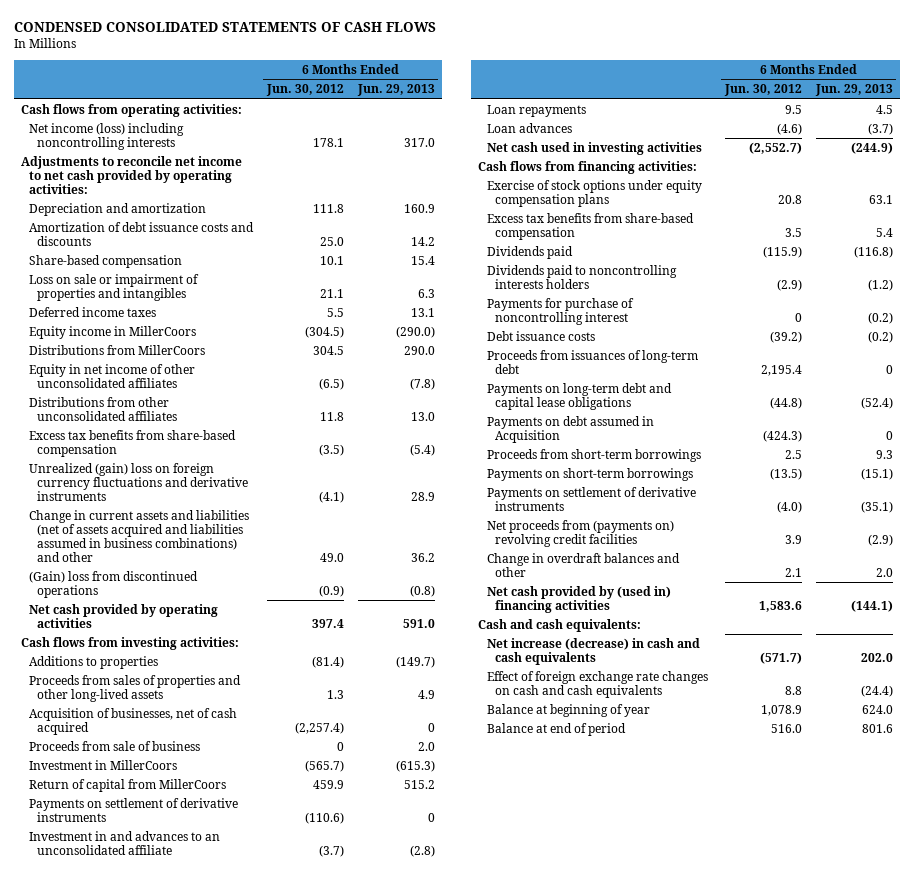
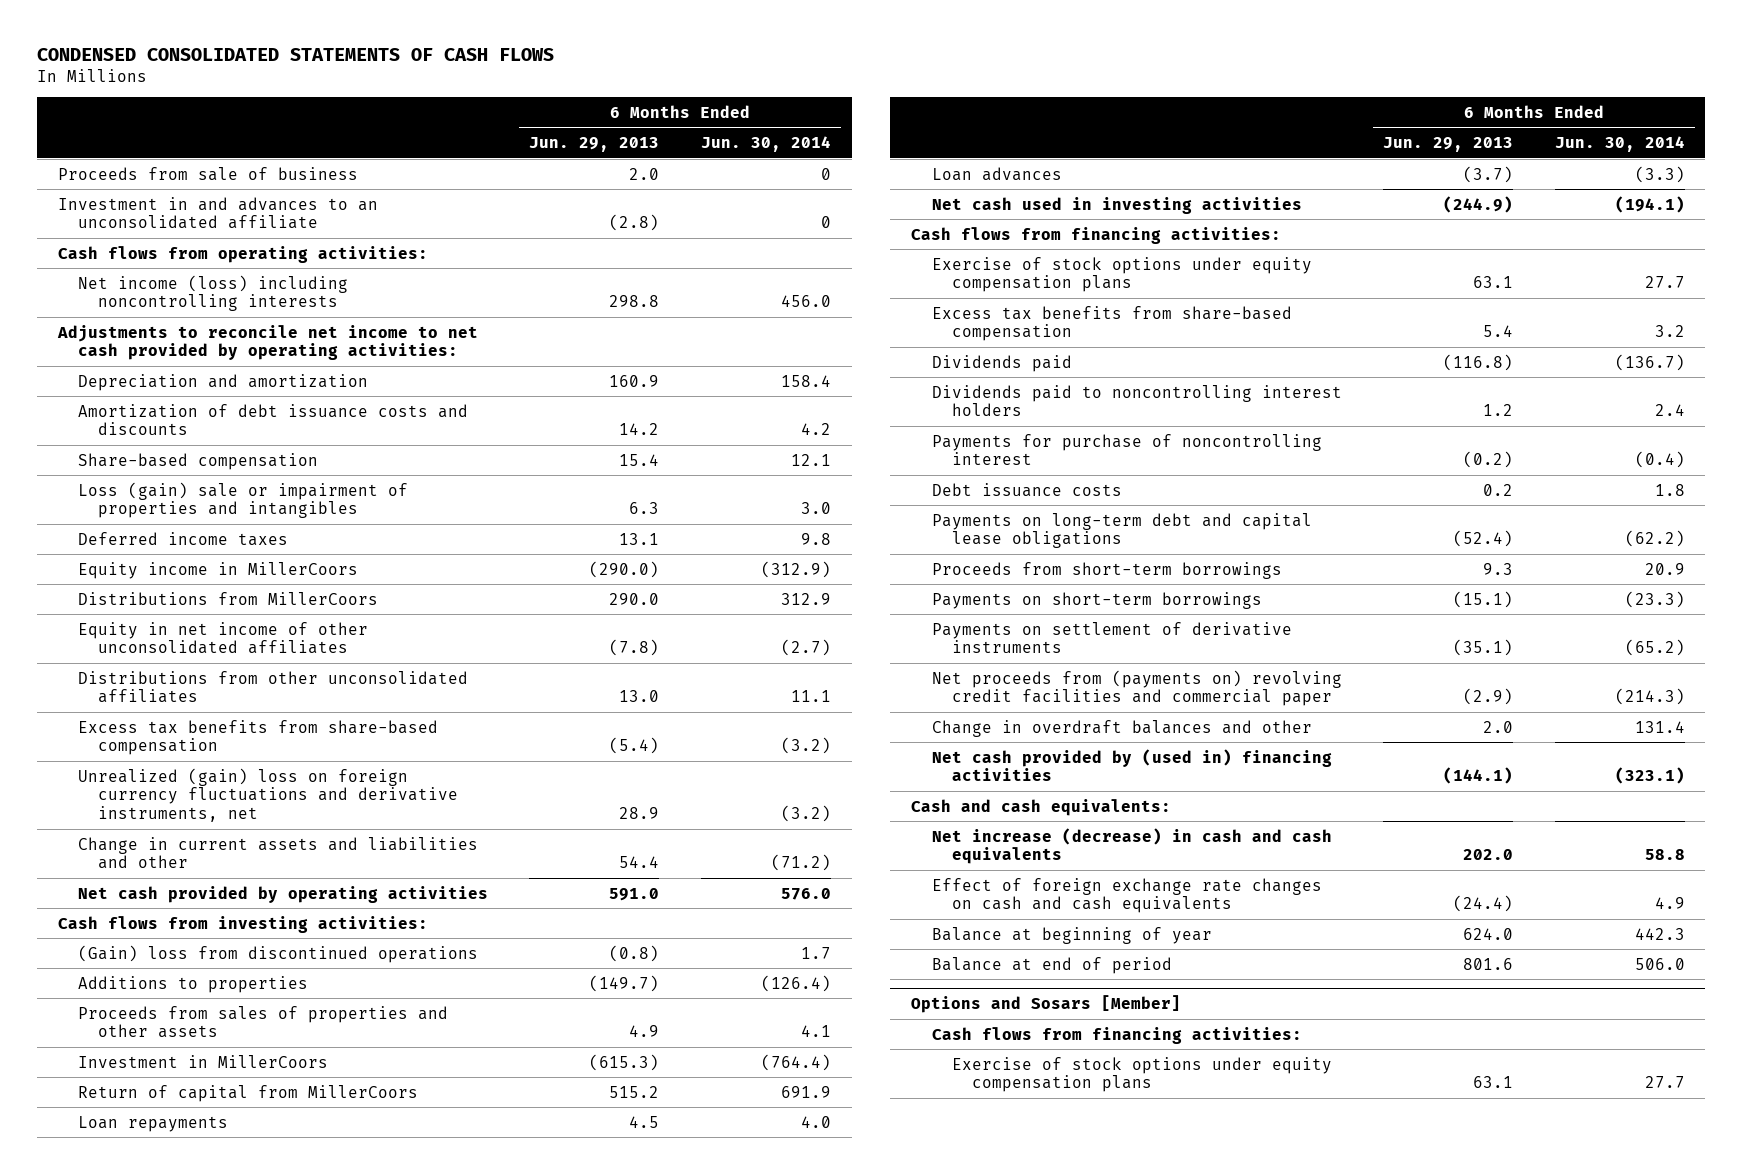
- | 6 Months Ended Jun. 30, 2012 | 6 Months Ended Jun. 29, 2013
+ | 6 Months Ended Jun. 29, 2013 | 6 Months Ended Jun. 30, 2014
moved up: Proceeds from sale of business | 2.0 | 0
moved up: Investment in and advances to an unconsolidated affiliate | (2.8) | 0
- Net income (loss) including noncontrolling interests | 178.1 | 317.0
+ Net income (loss) including noncontrolling interests | 298.8 | 456.0
- Loss on sale or impairment of properties and intangibles | 21.1 | 6.3
+ Loss (gain) sale or impairment of properties and intangibles | 6.3 | 3.0
- Unrealized (gain) loss on foreign currency fluctuations and derivative instruments | (4.1) | 28.9
- Change in current assets and liabilities (net of assets acquired and liabilities assumed in business combinations) and other | 49.0 | 36.2
+ Unrealized (gain) loss on foreign currency fluctuations and derivative instruments, net | 28.9 | (3.2)
+ Change in current assets and liabilities and other | 54.4 | (71.2)
moved down: (Gain) loss from discontinued operations | (0.8) | 1.7
- Proceeds from sales of properties and other long-lived assets | 1.3 | 4.9
- Acquisition of businesses, net of cash acquired | (2,257.4) | 0
+ Proceeds from sales of properties and other assets | 4.9 | 4.1
- Payments on settlement of derivative instruments | (110.6) | 0
- Dividends paid to noncontrolling interests holders | (2.9) | (1.2)
+ Dividends paid to noncontrolling interest holders | 1.2 | 2.4
- Debt issuance costs | (39.2) | (0.2)
- Proceeds from issuances of long-term debt | 2,195.4 | 0
+ Debt issuance costs | 0.2 | 1.8
- Payments on debt assumed in Acquisition | (424.3) | 0
- Net proceeds from (payments on) revolving credit facilities | 3.9 | (2.9)
+ Net proceeds from (payments on) revolving credit facilities and commercial paper | (2.9) | (214.3)
+ Options and Sosars [Member]
+ Cash flows from financing activities:
+ Exercise of stock options under equity compensation plans | 63.1 | 27.7

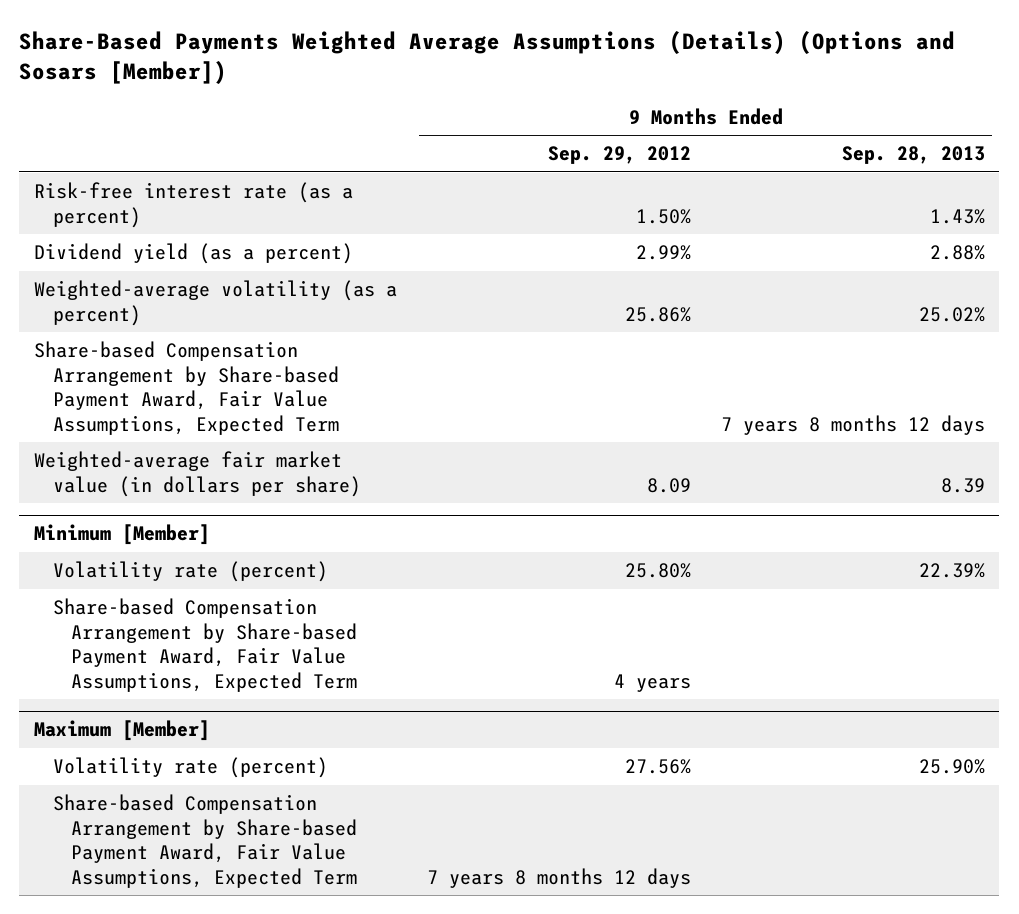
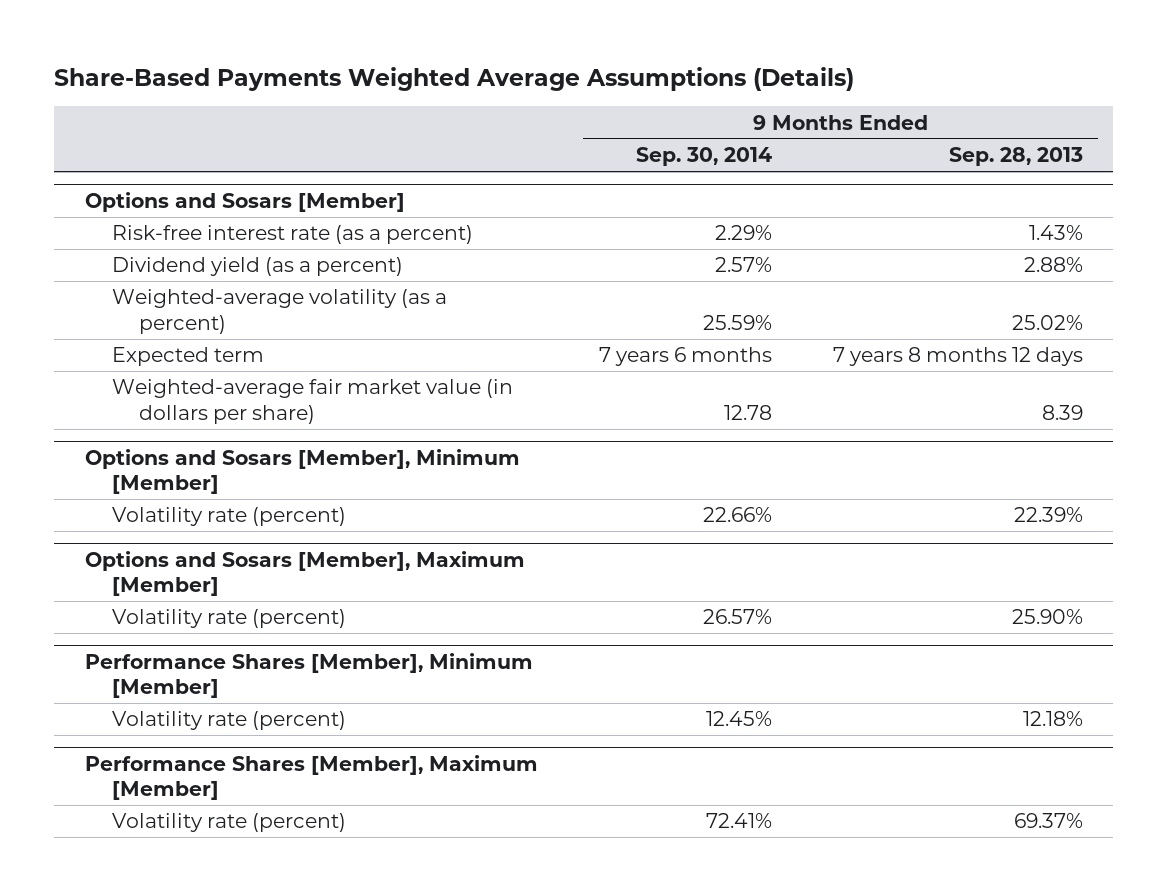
- Share-Based Payments Weighted Average Assumptions (Details) (Options and Sosars [Member])
+ Share-Based Payments Weighted Average Assumptions (Details)
- | 9 Months Ended Sep. 29, 2012 | 9 Months Ended Sep. 28, 2013
+ | 9 Months Ended Sep. 30, 2014 | 9 Months Ended Sep. 28, 2013
+ Options and Sosars [Member]
- Share-based Compensation Arrangement by Share-based Payment Award, Fair Value Assumptions, Expected Term | | 7 years 8 months 12 days
+ Expected term | 7 years 6 months | 7 years 8 months 12 days
- Minimum [Member]
+ Options and Sosars [Member], Minimum [Member]
- Share-based Compensation Arrangement by Share-based Payment Award, Fair Value Assumptions, Expected Term | 4 years |
- Maximum [Member]
+ Options and Sosars [Member], Maximum [Member]
- Share-based Compensation Arrangement by Share-based Payment Award, Fair Value Assumptions, Expected Term | 7 years 8 months 12 days |
+ Performance Shares [Member], Minimum [Member]
+ Volatility rate (percent) | 12.45% | 12.18%
+ Performance Shares [Member], Maximum [Member]
+ Volatility rate (percent) | 72.41% | 69.37%

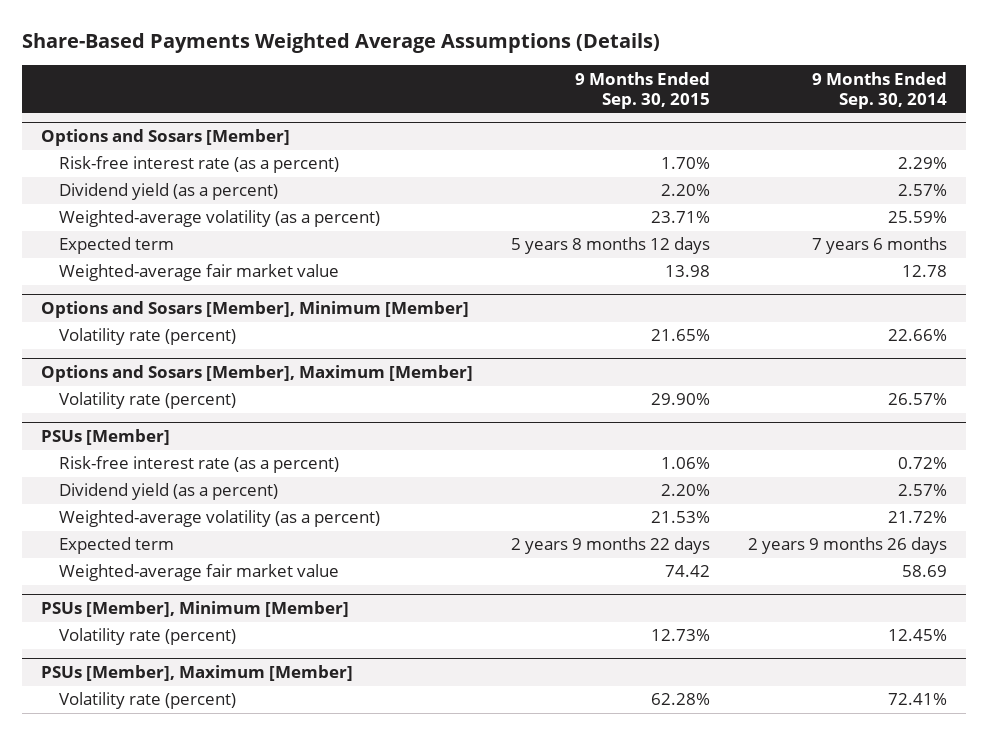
- | 9 Months Ended Sep. 30, 2014 | 9 Months Ended Sep. 28, 2013
+ | 9 Months Ended Sep. 30, 2015 | 9 Months Ended Sep. 30, 2014
@ Options and Sosars [Member]
- Weighted-average fair market value (in dollars per share) | 12.78 | 8.39
+ Weighted-average fair market value | 13.98 | 12.78
- Performance Shares [Member], Minimum [Member]
+ PSUs [Member]
+ Risk-free interest rate (as a percent) | 1.06% | 0.72%
+ Dividend yield (as a percent) | 2.20% | 2.57%
+ Weighted-average volatility (as a percent) | 21.53% | 21.72%
+ Expected term | 2 years 9 months 22 days | 2 years 9 months 26 days
+ Weighted-average fair market value | 74.42 | 58.69
+ PSUs [Member], Minimum [Member]
- Performance Shares [Member], Maximum [Member]
+ PSUs [Member], Maximum [Member]

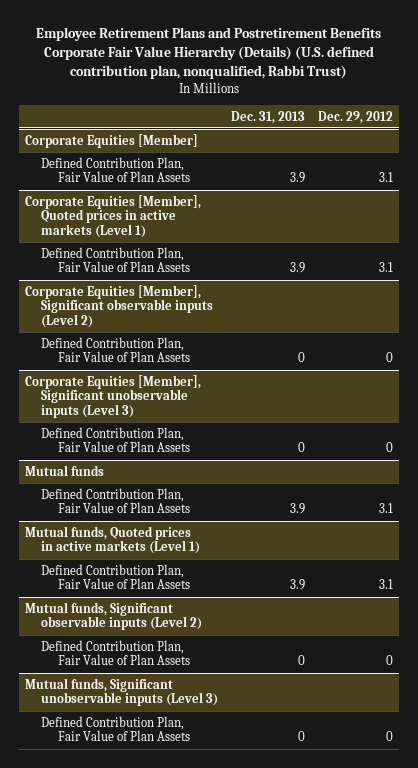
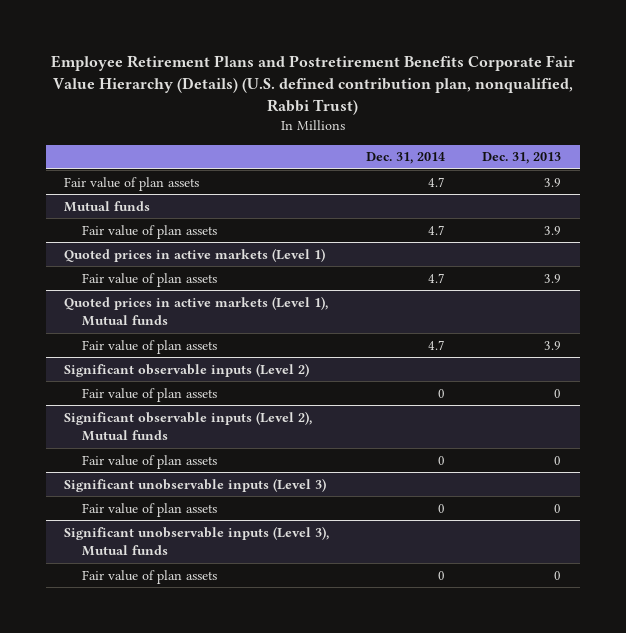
- | Dec. 31, 2013 | Dec. 29, 2012
+ | Dec. 31, 2014 | Dec. 31, 2013
- Corporate Equities [Member]
- Defined Contribution Plan, Fair Value of Plan Assets | 3.9 | 3.1
- Corporate Equities [Member], Quoted prices in active markets (Level 1)
- Defined Contribution Plan, Fair Value of Plan Assets | 3.9 | 3.1
- Corporate Equities [Member], Significant observable inputs (Level 2)
- Defined Contribution Plan, Fair Value of Plan Assets | 0 | 0
- Corporate Equities [Member], Significant unobservable inputs (Level 3)
- Defined Contribution Plan, Fair Value of Plan Assets | 0 | 0
+ Fair value of plan assets | 4.7 | 3.9
@ Mutual funds
- Defined Contribution Plan, Fair Value of Plan Assets | 3.9 | 3.1
- Mutual funds, Quoted prices in active markets (Level 1)
- Defined Contribution Plan, Fair Value of Plan Assets | 3.9 | 3.1
- Mutual funds, Significant observable inputs (Level 2)
- Defined Contribution Plan, Fair Value of Plan Assets | 0 | 0
- Mutual funds, Significant unobservable inputs (Level 3)
- Defined Contribution Plan, Fair Value of Plan Assets | 0 | 0
@ Mutual funds
+ Fair value of plan assets | 4.7 | 3.9
+ Quoted prices in active markets (Level 1)
+ Fair value of plan assets | 4.7 | 3.9
+ Quoted prices in active markets (Level 1), Mutual funds
+ Fair value of plan assets | 4.7 | 3.9
+ Significant observable inputs (Level 2)
+ Fair value of plan assets | 0 | 0
+ Significant observable inputs (Level 2), Mutual funds
+ Fair value of plan assets | 0 | 0
+ Significant unobservable inputs (Level 3)
+ Fair value of plan assets | 0 | 0
+ Significant unobservable inputs (Level 3), Mutual funds
+ Fair value of plan assets | 0 | 0

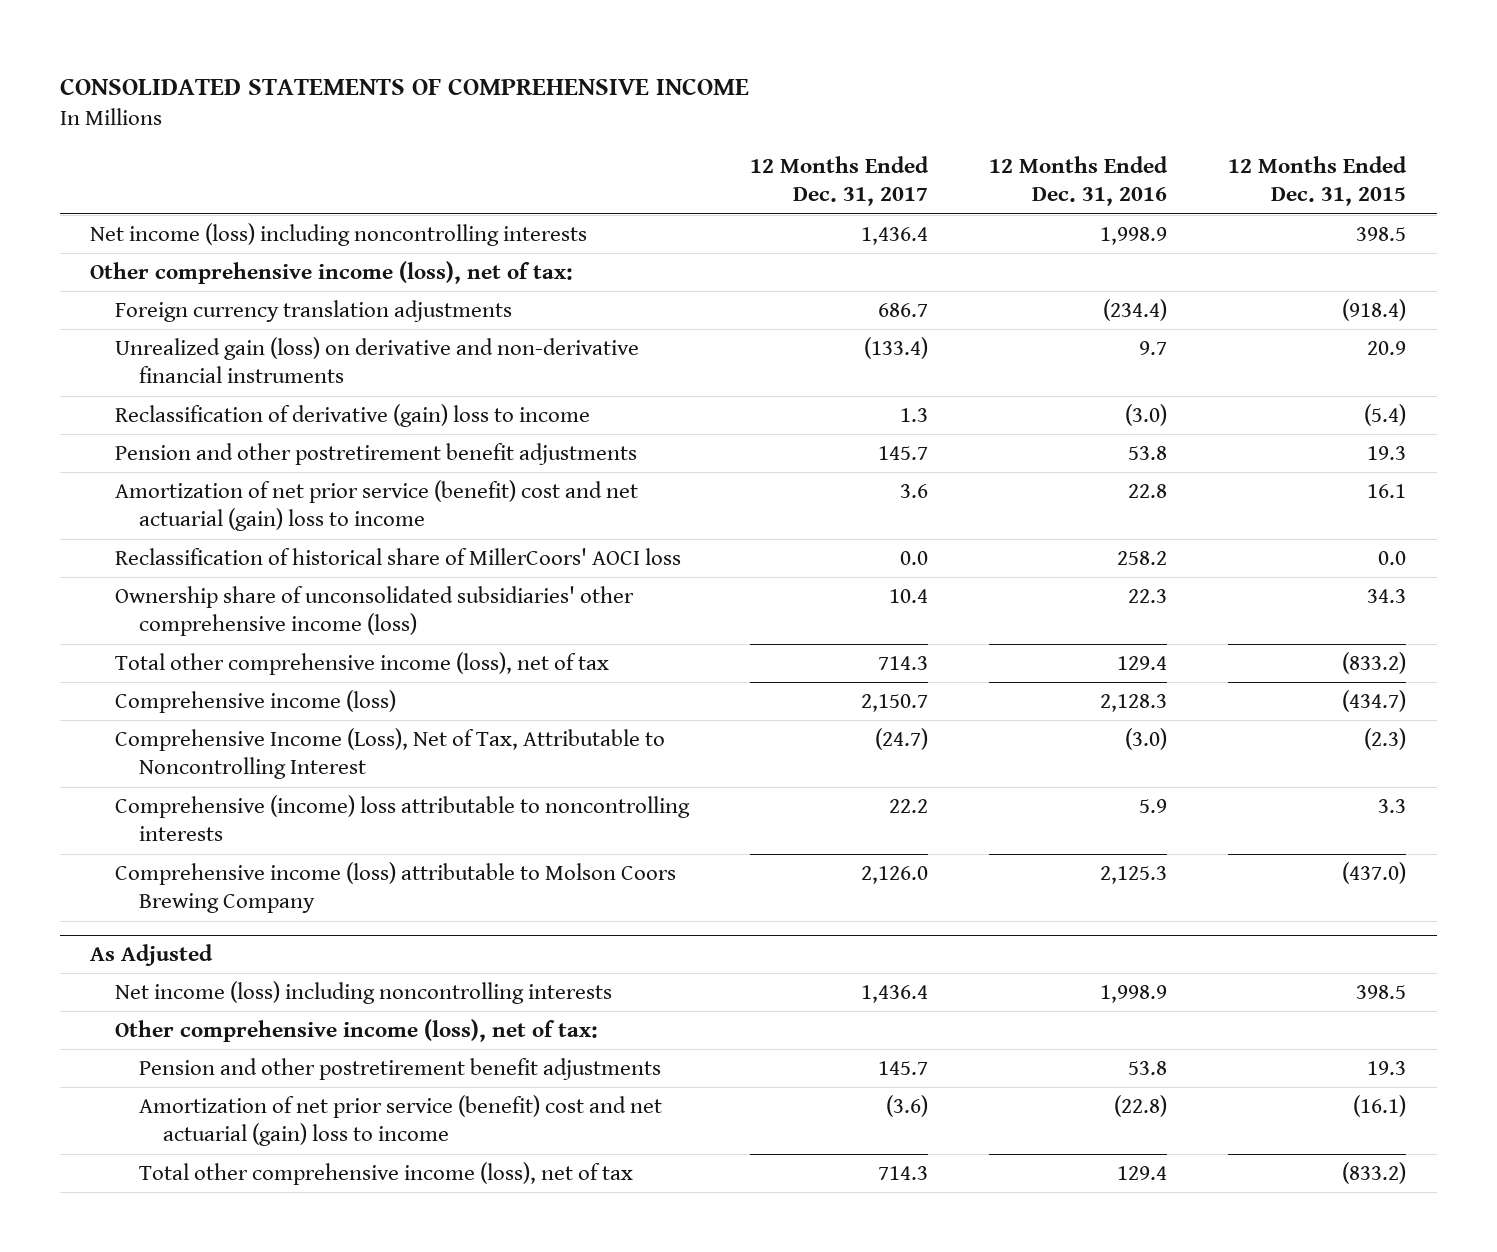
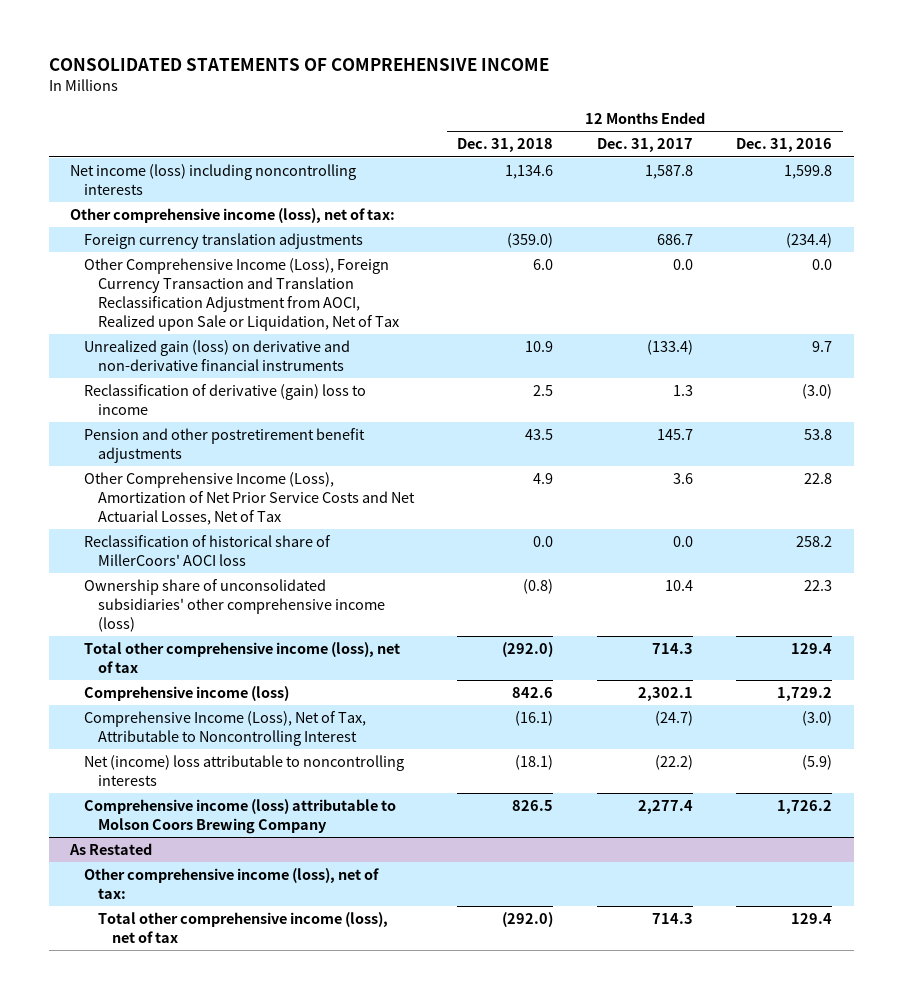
- | 12 Months Ended Dec. 31, 2017 | 12 Months Ended Dec. 31, 2016 | 12 Months Ended Dec. 31, 2015
+ | 12 Months Ended Dec. 31, 2018 | 12 Months Ended Dec. 31, 2017 | 12 Months Ended Dec. 31, 2016
- Net income (loss) including noncontrolling interests | 1,436.4 | 1,998.9 | 398.5
+ Net income (loss) including noncontrolling interests | 1,134.6 | 1,587.8 | 1,599.8
+ Other Comprehensive Income (Loss), Foreign Currency Transaction and Translation Reclassification Adjustment from AOCI, Realized upon Sale or Liquidation, Net of Tax | 6.0 | 0.0 | 0.0
- Amortization of net prior service (benefit) cost and net actuarial (gain) loss to income | 3.6 | 22.8 | 16.1
+ Other Comprehensive Income (Loss), Amortization of Net Prior Service Costs and Net Actuarial Losses, Net of Tax | 4.9 | 3.6 | 22.8
- Comprehensive income (loss) | 2,150.7 | 2,128.3 | (434.7)
+ Comprehensive income (loss) | 842.6 | 2,302.1 | 1,729.2
- Comprehensive (income) loss attributable to noncontrolling interests | 22.2 | 5.9 | 3.3
- Comprehensive income (loss) attributable to Molson Coors Brewing Company | 2,126.0 | 2,125.3 | (437.0)
- As Adjusted
- Net income (loss) including noncontrolling interests | 1,436.4 | 1,998.9 | 398.5
+ Net (income) loss attributable to noncontrolling interests | (18.1) | (22.2) | (5.9)
+ Comprehensive income (loss) attributable to Molson Coors Brewing Company | 826.5 | 2,277.4 | 1,726.2
+ As Restated
- Pension and other postretirement benefit adjustments | 145.7 | 53.8 | 19.3
- Amortization of net prior service (benefit) cost and net actuarial (gain) loss to income | (3.6) | (22.8) | (16.1)

